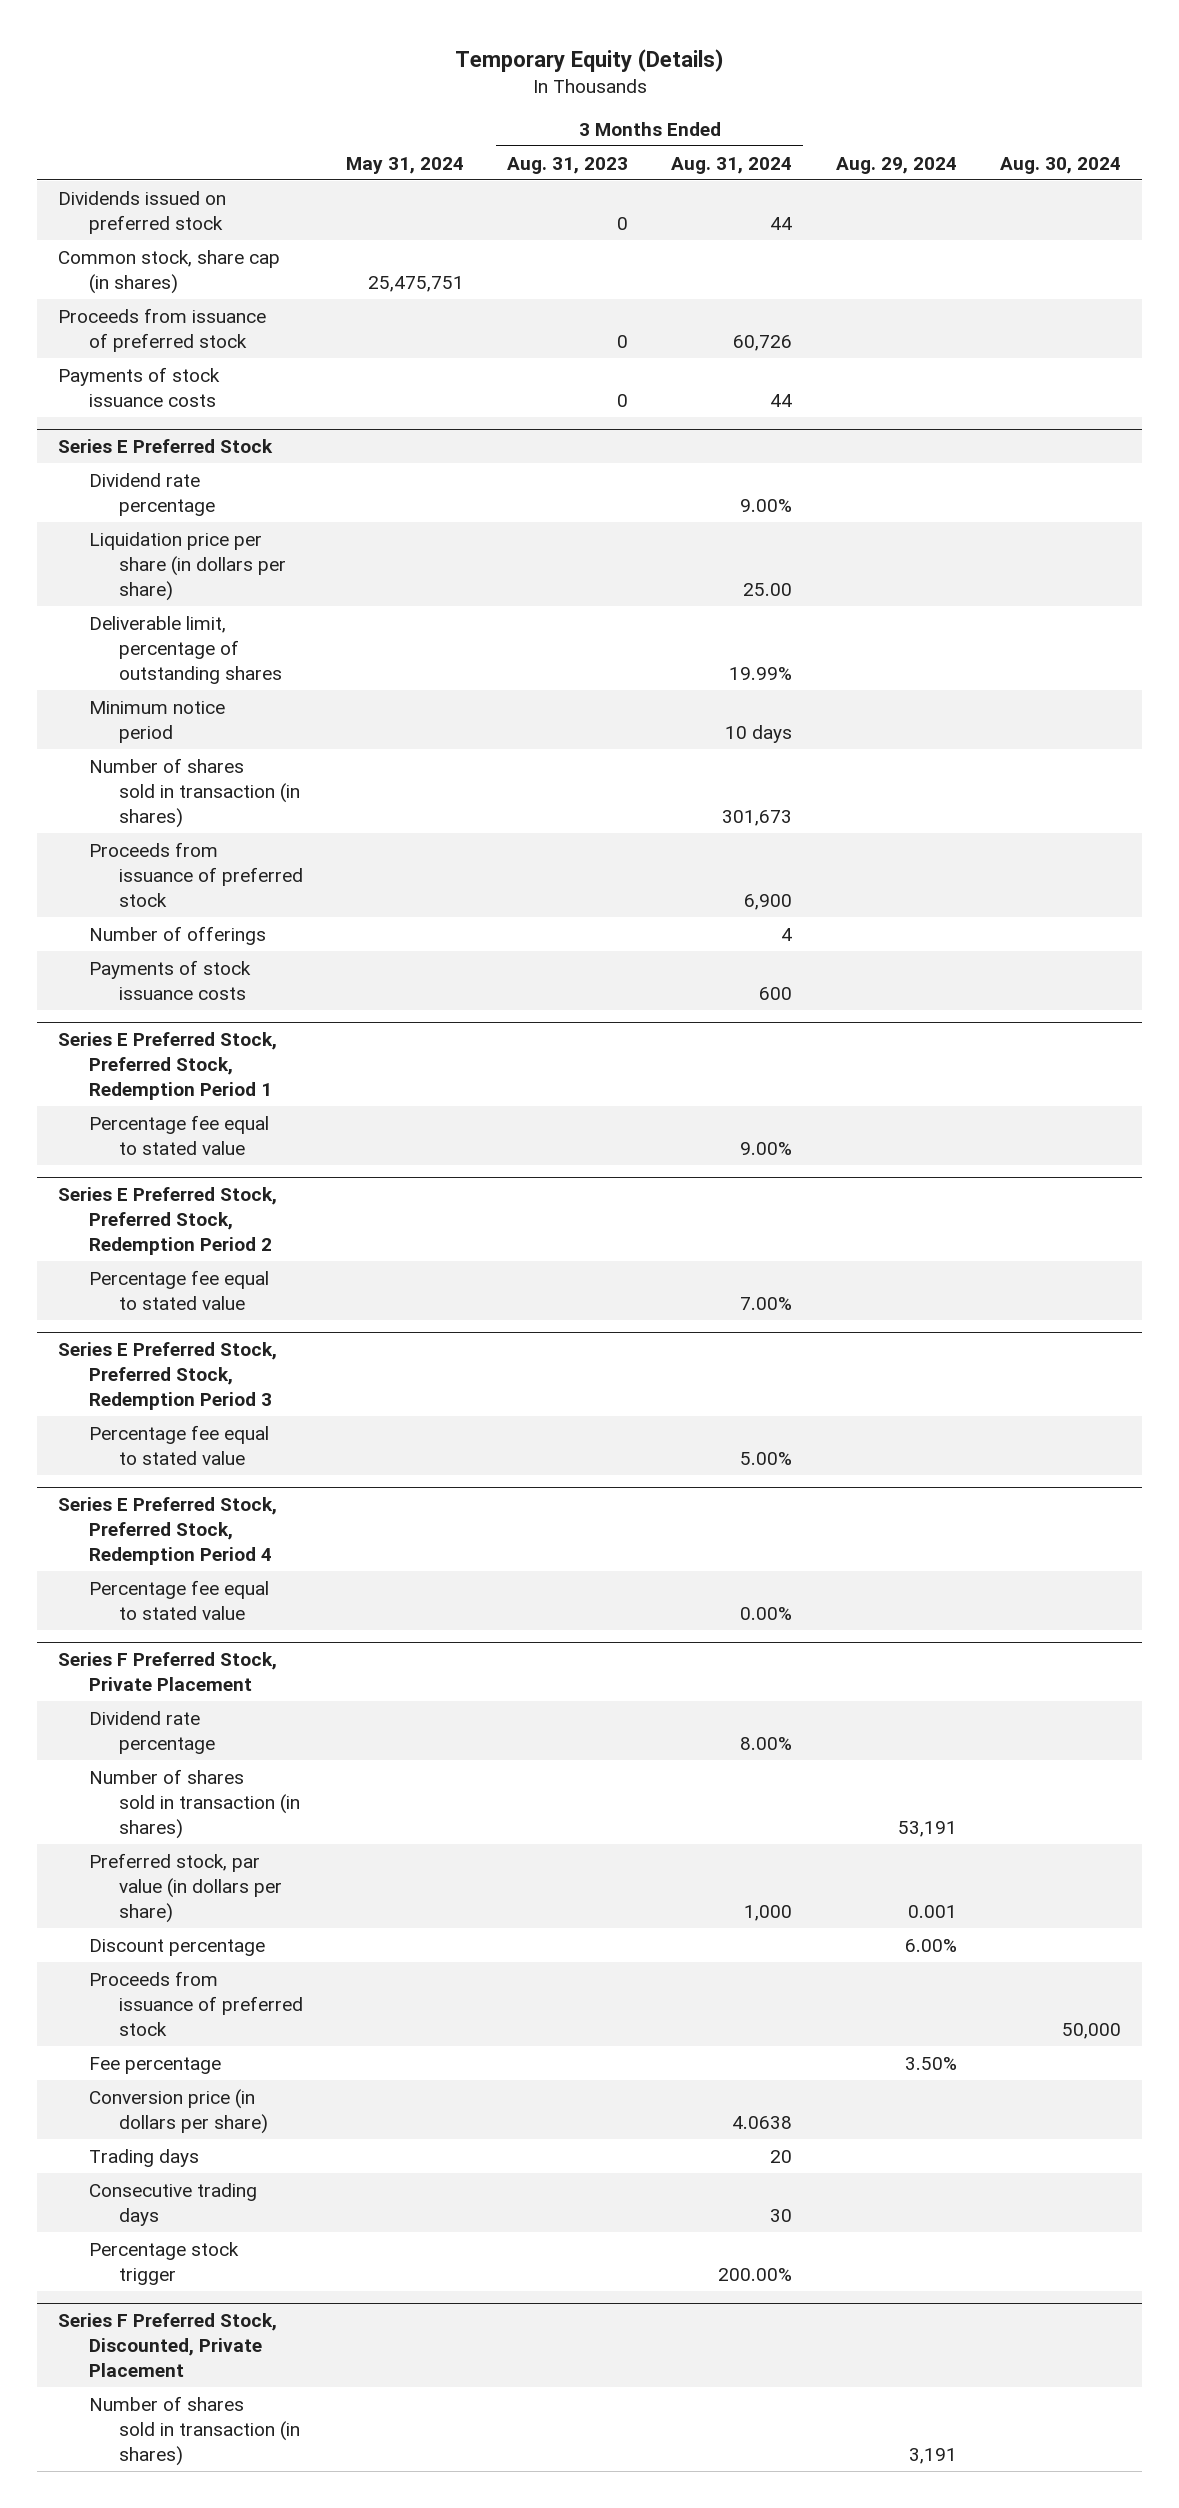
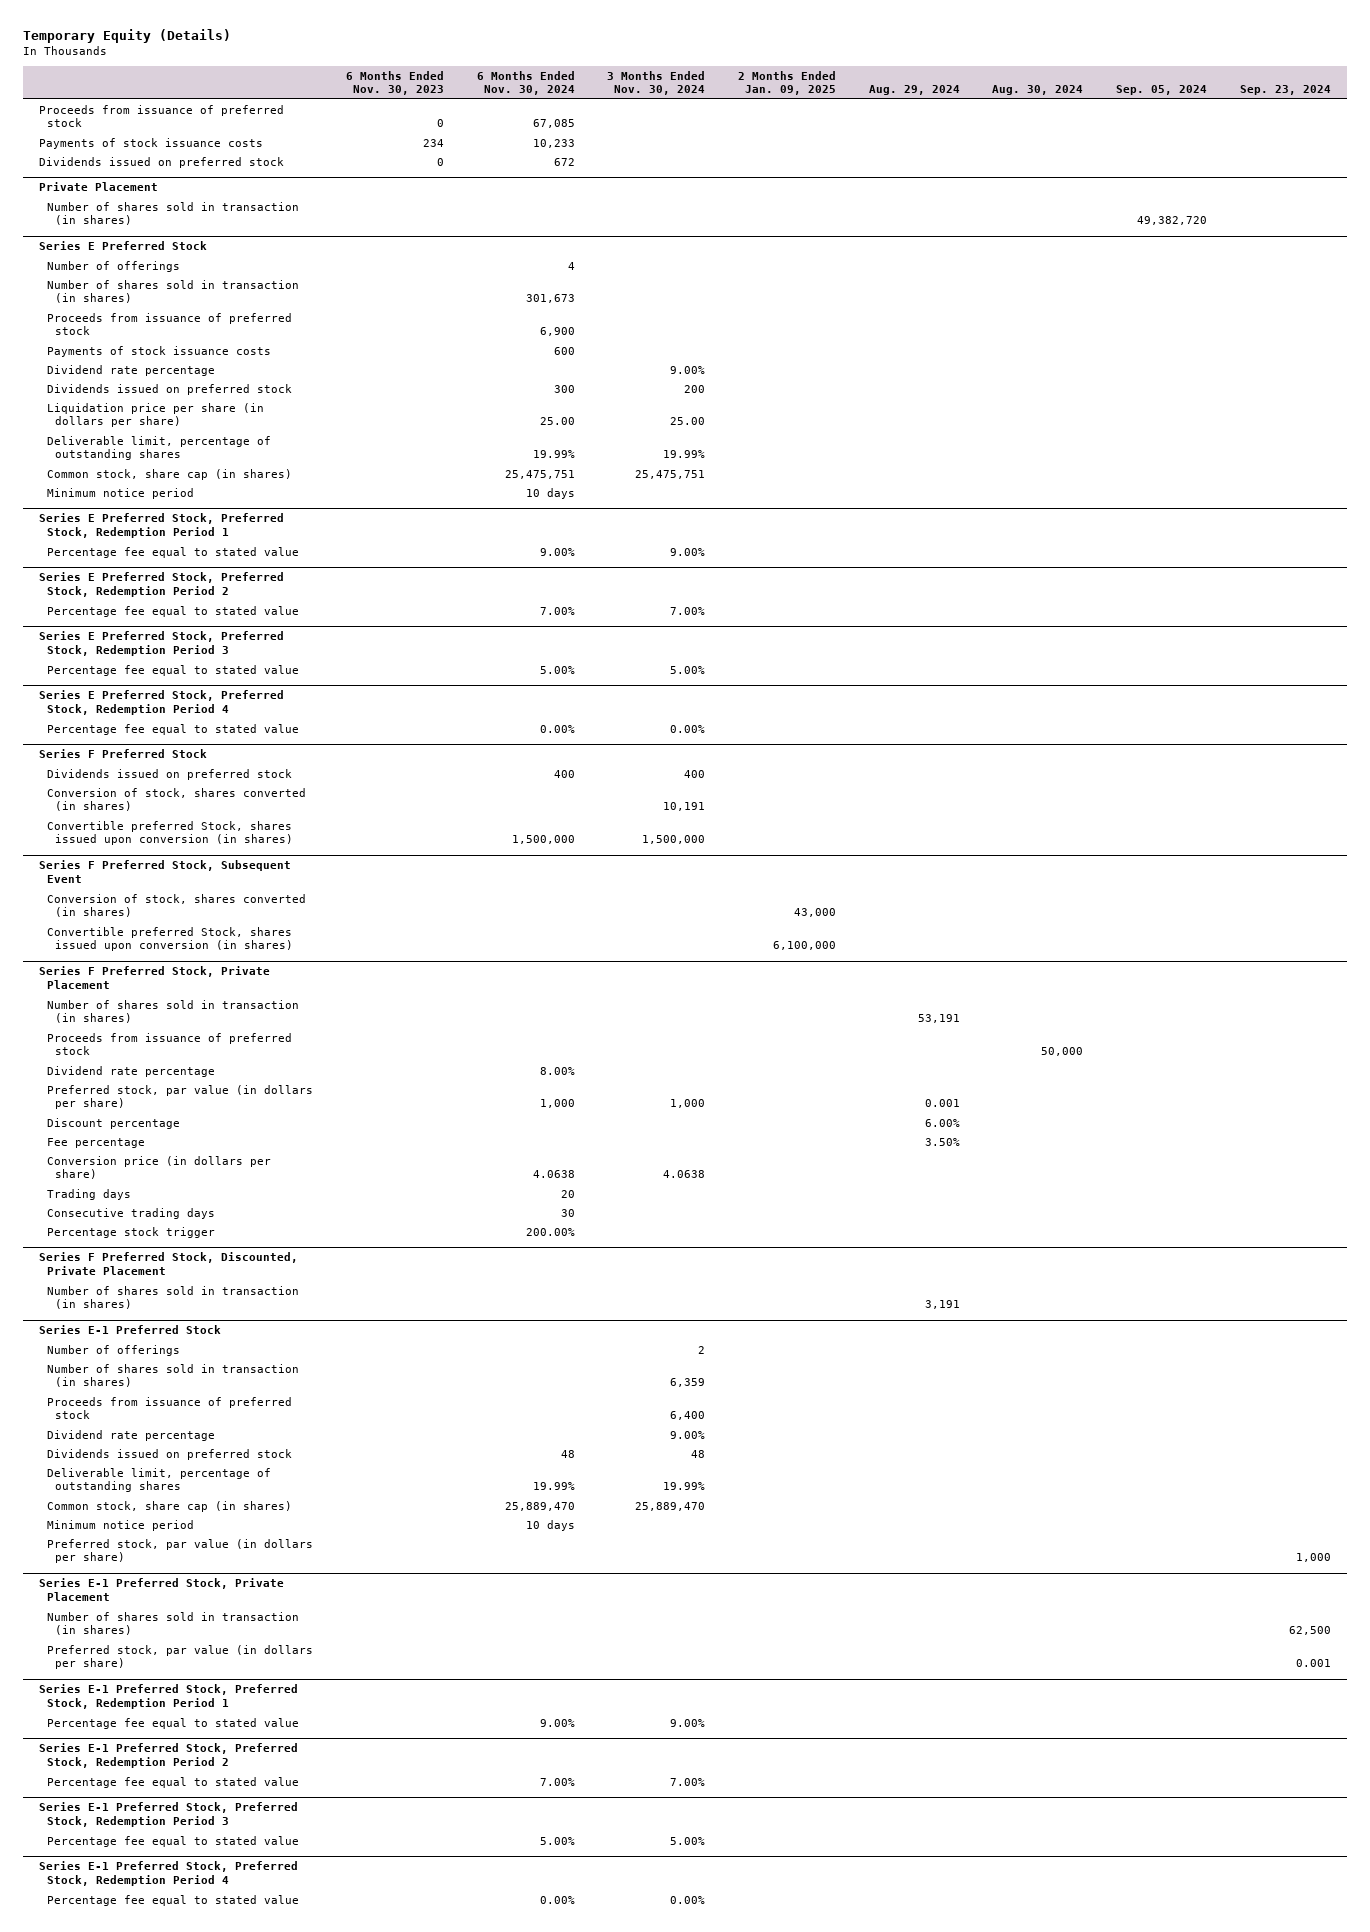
- | May 31, 2024 | 3 Months Ended Aug. 31, 2023 | 3 Months Ended Aug. 31, 2024 | Aug. 29, 2024 | Aug. 30, 2024
+ | 6 Months Ended Nov. 30, 2023 | 6 Months Ended Nov. 30, 2024 | 3 Months Ended Nov. 30, 2024 | 2 Months Ended Jan. 09, 2025 | Aug. 29, 2024 | Aug. 30, 2024 | Sep. 05, 2024 | Sep. 23, 2024
- Common stock, share cap (in shares) | 25,475,751 | | | |
moved down: Dividends issued on preferred stock | 0 | 672 | | | | | |
+ Private Placement
+ Number of shares sold in transaction (in shares) | | | | | | | 49,382,720 |
@ Series E Preferred Stock
moved up: Number of offerings | | 4 | | | | | |
moved up: Number of shares sold in transaction (in shares) | | 301,673 | | | | | |
moved up: Proceeds from issuance of preferred stock | | 6,900 | | | | | |
moved up: Payments of stock issuance costs | | 600 | | | | | |
+ Dividends issued on preferred stock | | 300 | 200 | | | | |
+ Common stock, share cap (in shares) | | 25,475,751 | 25,475,751 | | | | |
+ Series F Preferred Stock
+ Dividends issued on preferred stock | | 400 | 400 | | | | |
+ Conversion of stock, shares converted (in shares) | | | 10,191 | | | | |
+ Convertible preferred Stock, shares issued upon conversion (in shares) | | 1,500,000 | 1,500,000 | | | | |
+ Series F Preferred Stock, Subsequent Event
+ Conversion of stock, shares converted (in shares) | | | | 43,000 | | | |
+ Convertible preferred Stock, shares issued upon conversion (in shares) | | | | 6,100,000 | | | |
@ Series F Preferred Stock, Private Placement
moved up: Proceeds from issuance of preferred stock | | | | | | 50,000 | |
moved down: Dividend rate percentage | | 8.00% | | | | | |
+ Series E-1 Preferred Stock
+ Number of offerings | | | 2 | | | | |
+ Number of shares sold in transaction (in shares) | | | 6,359 | | | | |
+ Proceeds from issuance of preferred stock | | | 6,400 | | | | |
+ Dividend rate percentage | | | 9.00% | | | | |
+ Dividends issued on preferred stock | | 48 | 48 | | | | |
+ Deliverable limit, percentage of outstanding shares | | 19.99% | 19.99% | | | | |
+ Common stock, share cap (in shares) | | 25,889,470 | 25,889,470 | | | | |
+ Minimum notice period | | 10 days | | | | | |
+ Preferred stock, par value (in dollars per share) | | | | | | | | 1,000
+ Series E-1 Preferred Stock, Private Placement
+ Number of shares sold in transaction (in shares) | | | | | | | | 62,500
+ Preferred stock, par value (in dollars per share) | | | | | | | | 0.001
+ Series E-1 Preferred Stock, Preferred Stock, Redemption Period 1
+ Percentage fee equal to stated value | | 9.00% | 9.00% | | | | |
+ Series E-1 Preferred Stock, Preferred Stock, Redemption Period 2
+ Percentage fee equal to stated value | | 7.00% | 7.00% | | | | |
+ Series E-1 Preferred Stock, Preferred Stock, Redemption Period 3
+ Percentage fee equal to stated value | | 5.00% | 5.00% | | | | |
+ Series E-1 Preferred Stock, Preferred Stock, Redemption Period 4
+ Percentage fee equal to stated value | | 0.00% | 0.00% | | | | |

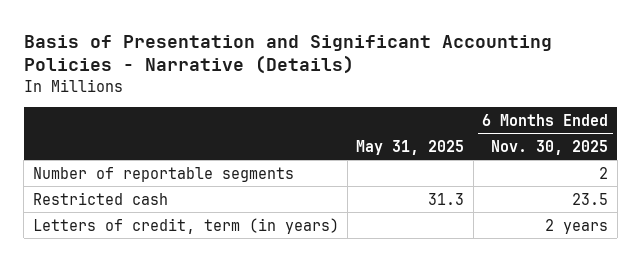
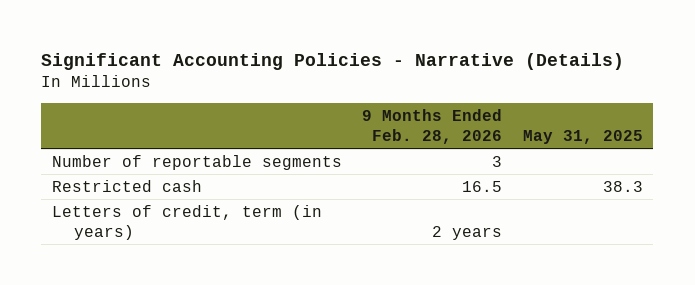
- Basis of Presentation and Significant Accounting Policies - Narrative (Details)
+ Significant Accounting Policies - Narrative (Details)
- | May 31, 2025 | 6 Months Ended Nov. 30, 2025
+ | 9 Months Ended Feb. 28, 2026 | May 31, 2025
- Restricted cash | 31.3 | 23.5
+ Restricted cash | 16.5 | 38.3

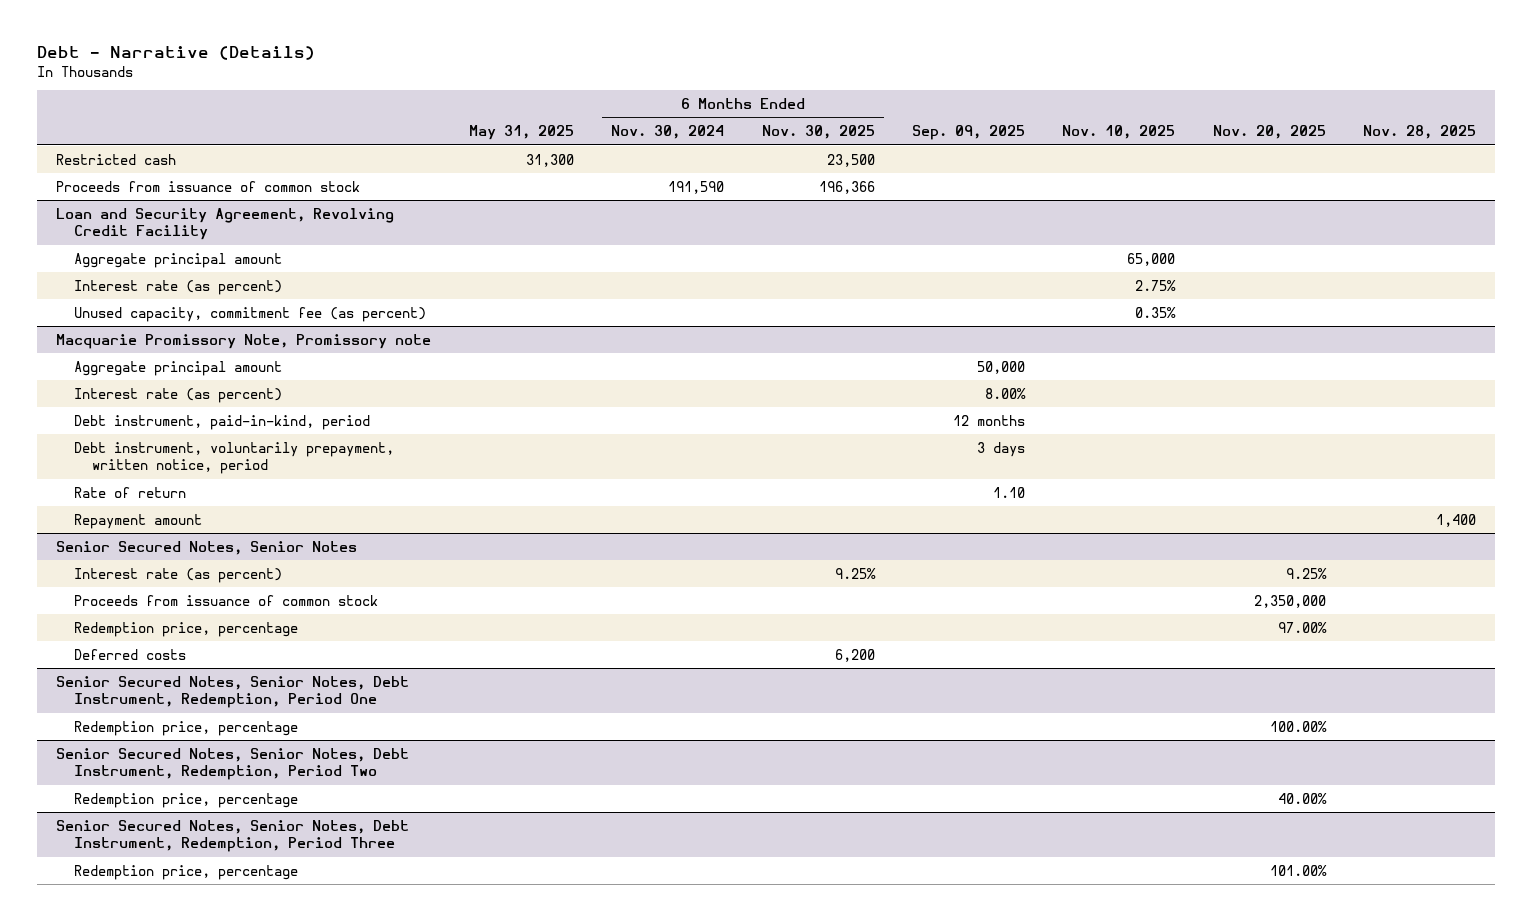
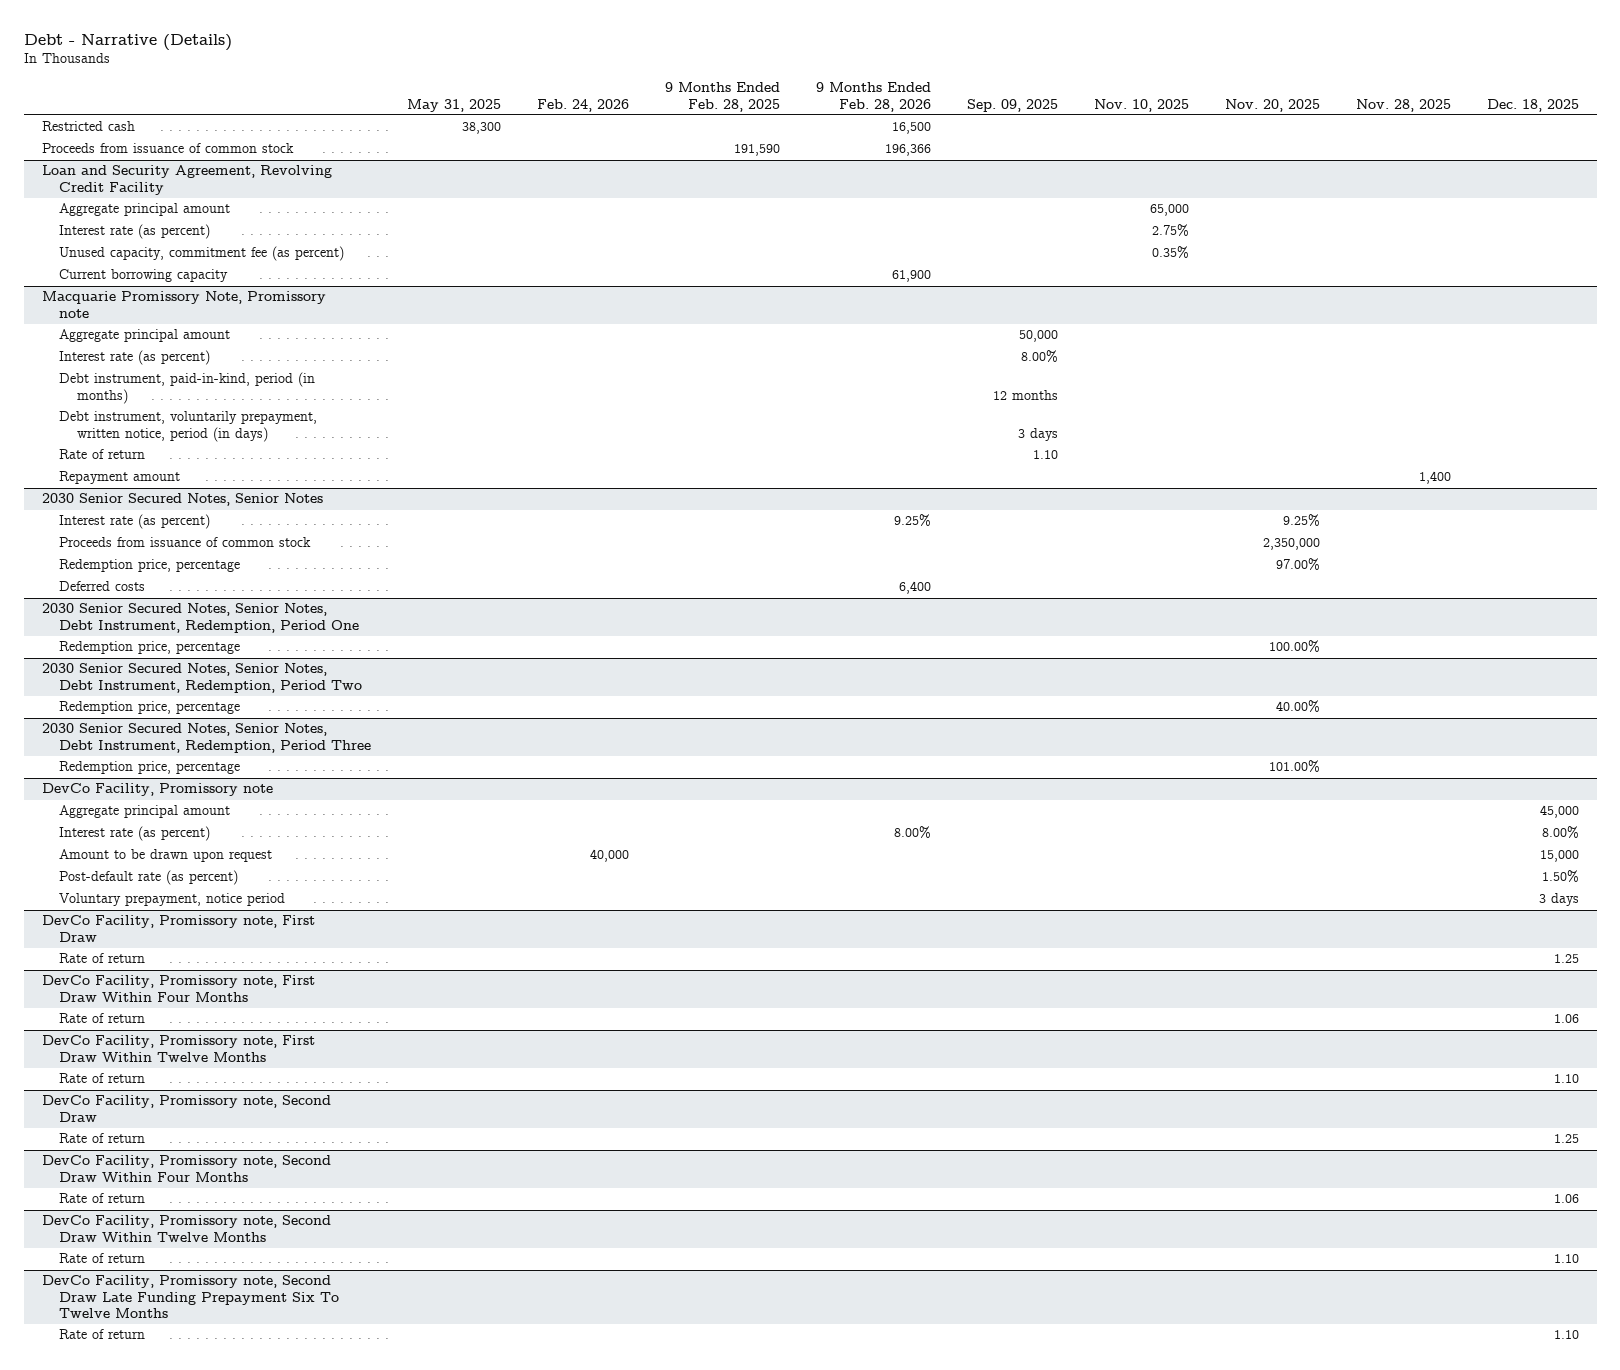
- | May 31, 2025 | 6 Months Ended Nov. 30, 2024 | 6 Months Ended Nov. 30, 2025 | Sep. 09, 2025 | Nov. 10, 2025 | Nov. 20, 2025 | Nov. 28, 2025
+ | May 31, 2025 | Feb. 24, 2026 | 9 Months Ended Feb. 28, 2025 | 9 Months Ended Feb. 28, 2026 | Sep. 09, 2025 | Nov. 10, 2025 | Nov. 20, 2025 | Nov. 28, 2025 | Dec. 18, 2025
- Restricted cash | 31,300 | | 23,500 | | | |
+ Restricted cash | 38,300 | | | 16,500 | | | | |
@ Loan and Security Agreement, Revolving Credit Facility
+ Current borrowing capacity | | | | 61,900 | | | | |
@ Macquarie Promissory Note, Promissory note
- Debt instrument, paid-in-kind, period | | | | 12 months | | |
- Debt instrument, voluntarily prepayment, written notice, period | | | | 3 days | | |
+ Debt instrument, paid-in-kind, period (in months) | | | | | 12 months | | | |
+ Debt instrument, voluntarily prepayment, written notice, period (in days) | | | | | 3 days | | | |
- Senior Secured Notes, Senior Notes
+ 2030 Senior Secured Notes, Senior Notes
- Senior Secured Notes, Senior Notes, Debt Instrument, Redemption, Period One
+ 2030 Senior Secured Notes, Senior Notes, Debt Instrument, Redemption, Period One
- Senior Secured Notes, Senior Notes, Debt Instrument, Redemption, Period Two
+ 2030 Senior Secured Notes, Senior Notes, Debt Instrument, Redemption, Period Two
- Senior Secured Notes, Senior Notes, Debt Instrument, Redemption, Period Three
+ 2030 Senior Secured Notes, Senior Notes, Debt Instrument, Redemption, Period Three
+ DevCo Facility, Promissory note
+ Aggregate principal amount | | | | | | | | | 45,000
+ Interest rate (as percent) | | | | 8.00% | | | | | 8.00%
+ Amount to be drawn upon request | | 40,000 | | | | | | | 15,000
+ Post-default rate (as percent) | | | | | | | | | 1.50%
+ Voluntary prepayment, notice period | | | | | | | | | 3 days
+ DevCo Facility, Promissory note, First Draw
+ Rate of return | | | | | | | | | 1.25
+ DevCo Facility, Promissory note, First Draw Within Four Months
+ Rate of return | | | | | | | | | 1.06
+ DevCo Facility, Promissory note, First Draw Within Twelve Months
+ Rate of return | | | | | | | | | 1.10
+ DevCo Facility, Promissory note, Second Draw
+ Rate of return | | | | | | | | | 1.25
+ DevCo Facility, Promissory note, Second Draw Within Four Months
+ Rate of return | | | | | | | | | 1.06
+ DevCo Facility, Promissory note, Second Draw Within Twelve Months
+ Rate of return | | | | | | | | | 1.10
+ DevCo Facility, Promissory note, Second Draw Late Funding Prepayment Six To Twelve Months
+ Rate of return | | | | | | | | | 1.10

